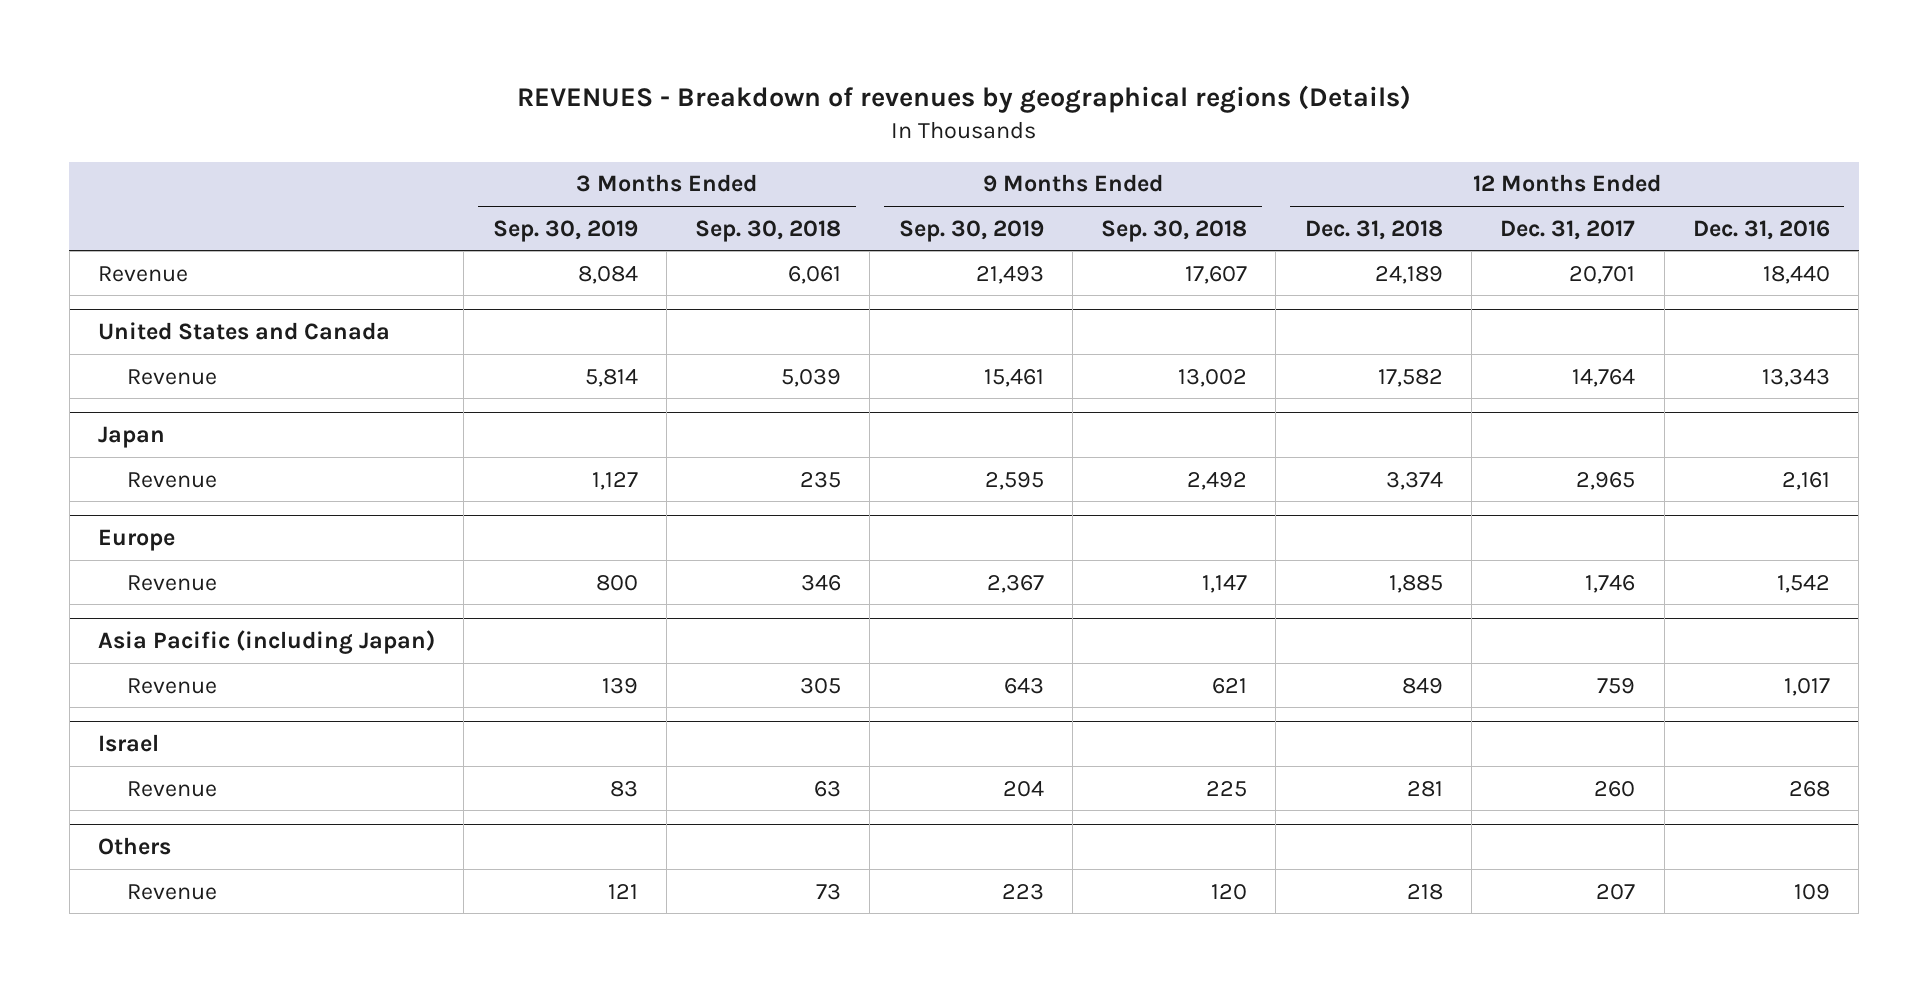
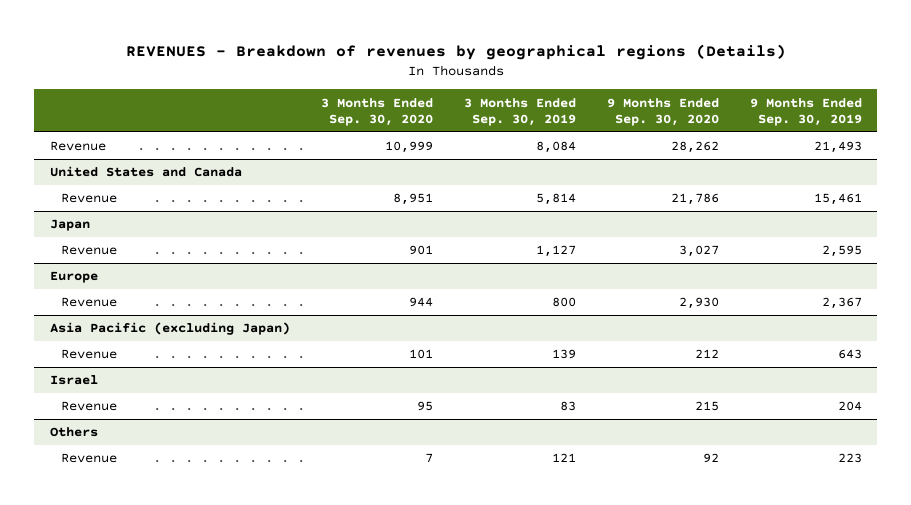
- | 3 Months Ended Sep. 30, 2019 | 3 Months Ended Sep. 30, 2018 | 9 Months Ended Sep. 30, 2019 | 9 Months Ended Sep. 30, 2018 | 12 Months Ended Dec. 31, 2018 | 12 Months Ended Dec. 31, 2017 | 12 Months Ended Dec. 31, 2016
+ | 3 Months Ended Sep. 30, 2020 | 3 Months Ended Sep. 30, 2019 | 9 Months Ended Sep. 30, 2020 | 9 Months Ended Sep. 30, 2019
- Asia Pacific (including Japan)
+ Asia Pacific (excluding Japan)

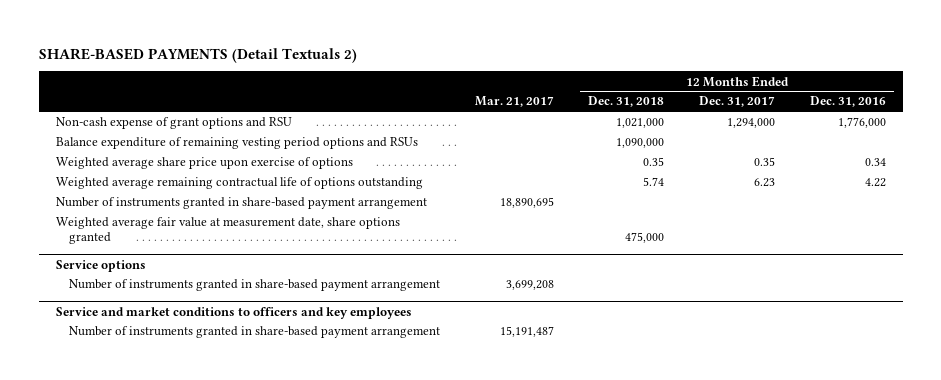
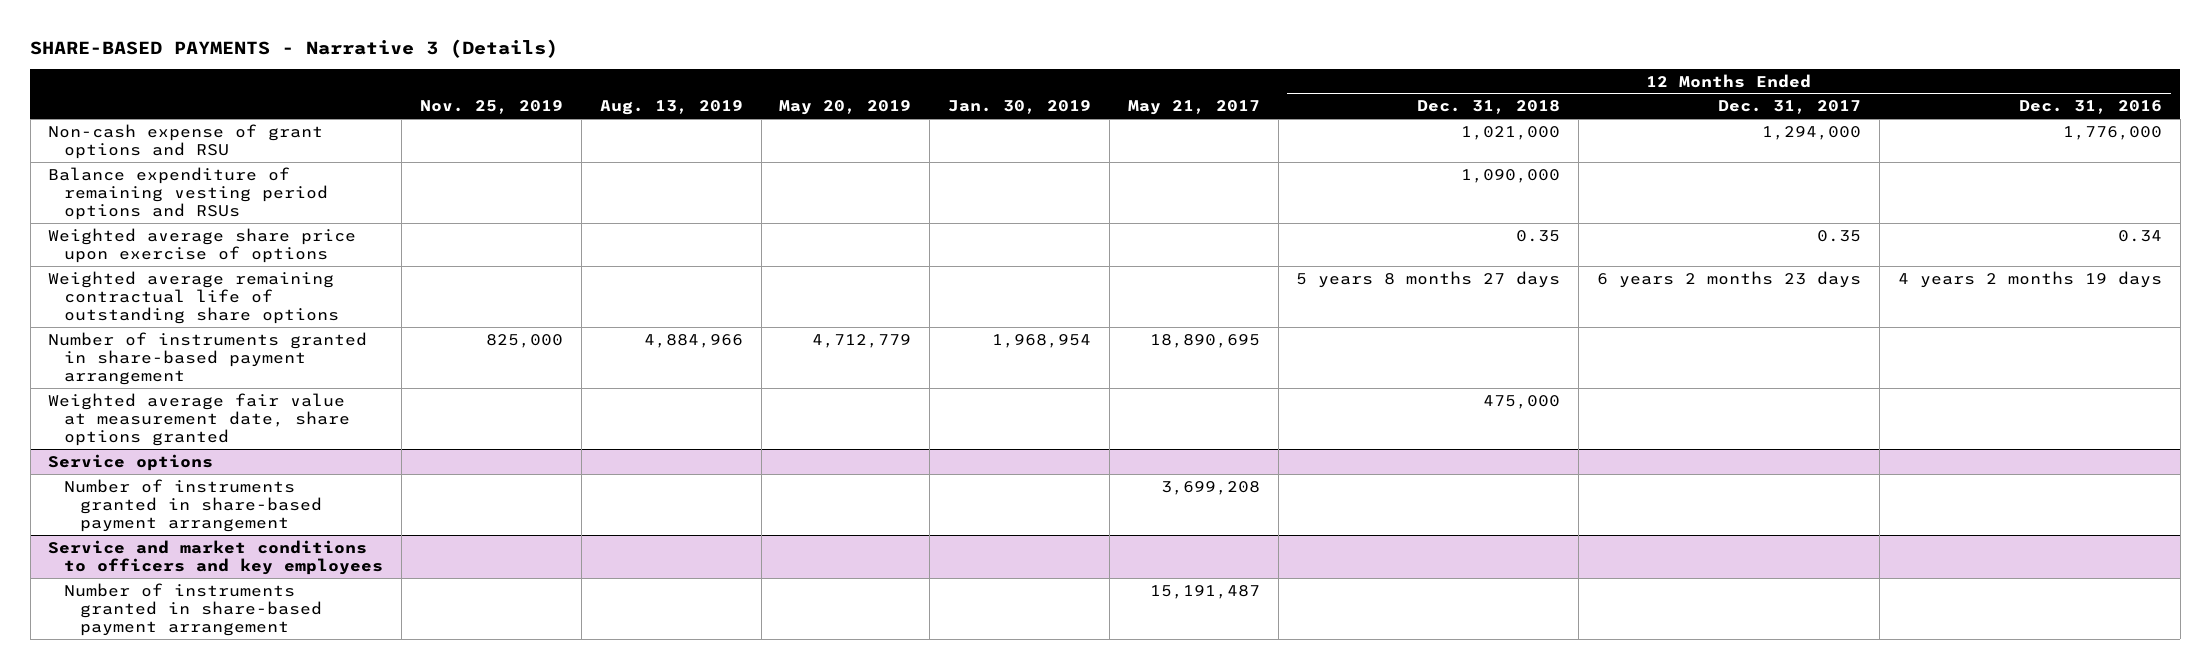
- SHARE-BASED PAYMENTS (Detail Textuals 2)
+ SHARE-BASED PAYMENTS - Narrative 3 (Details)
- | Mar. 21, 2017 | 12 Months Ended Dec. 31, 2018 | 12 Months Ended Dec. 31, 2017 | 12 Months Ended Dec. 31, 2016
+ | Nov. 25, 2019 | Aug. 13, 2019 | May 20, 2019 | Jan. 30, 2019 | May 21, 2017 | 12 Months Ended Dec. 31, 2018 | 12 Months Ended Dec. 31, 2017 | 12 Months Ended Dec. 31, 2016
- Weighted average remaining contractual life of options outstanding | | 5.74 | 6.23 | 4.22
+ Weighted average remaining contractual life of outstanding share options | | | | | | 5 years 8 months 27 days | 6 years 2 months 23 days | 4 years 2 months 19 days

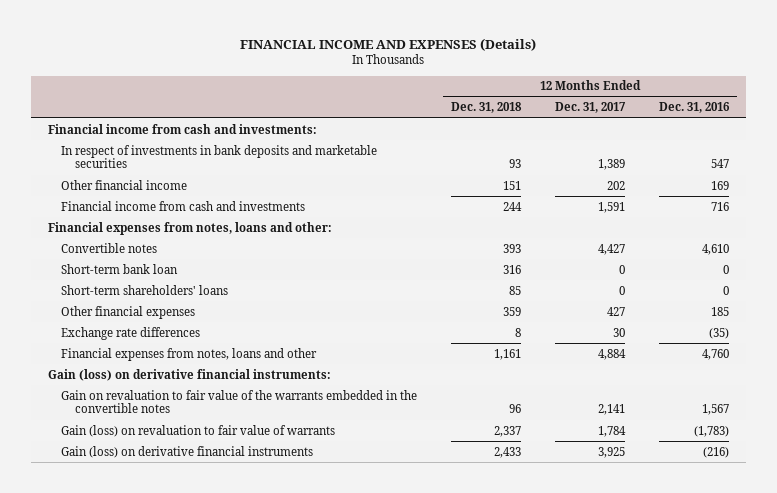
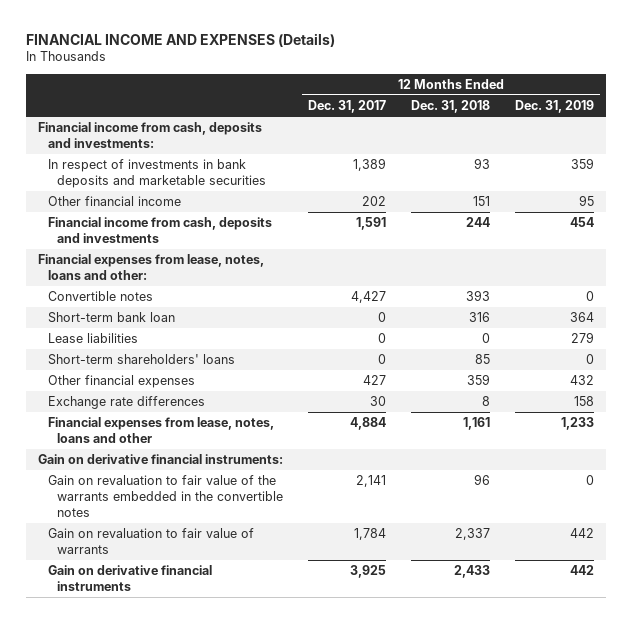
- | 12 Months Ended Dec. 31, 2018 | 12 Months Ended Dec. 31, 2017 | 12 Months Ended Dec. 31, 2016
+ | 12 Months Ended Dec. 31, 2017 | 12 Months Ended Dec. 31, 2018 | 12 Months Ended Dec. 31, 2019
- Financial income from cash and investments:
+ Financial income from cash, deposits and investments:
- Financial income from cash and investments | 244 | 1,591 | 716
- Financial expenses from notes, loans and other:
+ Financial income from cash, deposits and investments | 1,591 | 244 | 454
+ Financial expenses from lease, notes, loans and other:
+ Lease liabilities | 0 | 0 | 279
- Financial expenses from notes, loans and other | 1,161 | 4,884 | 4,760
- Gain (loss) on derivative financial instruments:
+ Financial expenses from lease, notes, loans and other | 4,884 | 1,161 | 1,233
+ Gain on derivative financial instruments:
- Gain (loss) on revaluation to fair value of warrants | 2,337 | 1,784 | (1,783)
- Gain (loss) on derivative financial instruments | 2,433 | 3,925 | (216)
+ Gain on revaluation to fair value of warrants | 1,784 | 2,337 | 442
+ Gain on derivative financial instruments | 3,925 | 2,433 | 442

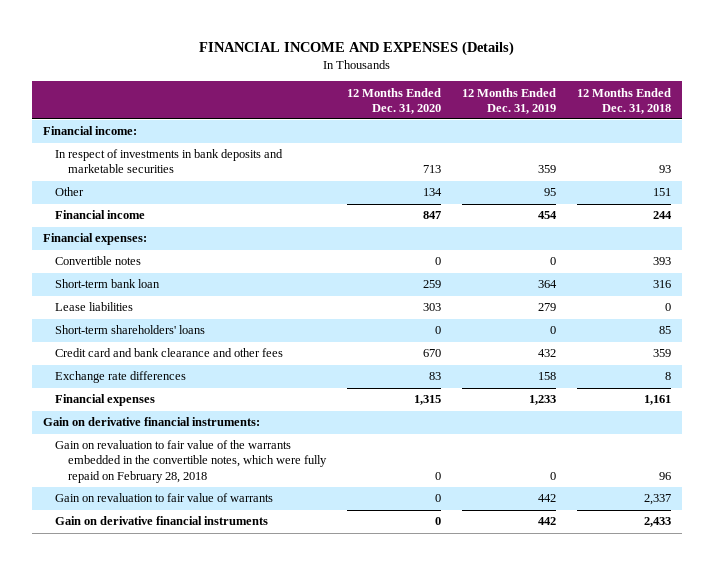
- | 12 Months Ended Dec. 31, 2017 | 12 Months Ended Dec. 31, 2018 | 12 Months Ended Dec. 31, 2019
+ | 12 Months Ended Dec. 31, 2020 | 12 Months Ended Dec. 31, 2019 | 12 Months Ended Dec. 31, 2018
- Financial income from cash, deposits and investments:
+ Financial income:
- Other financial income | 202 | 151 | 95
- Financial income from cash, deposits and investments | 1,591 | 244 | 454
- Financial expenses from lease, notes, loans and other:
+ Other | 134 | 95 | 151
+ Financial income | 847 | 454 | 244
+ Financial expenses:
- Other financial expenses | 427 | 359 | 432
+ Credit card and bank clearance and other fees | 670 | 432 | 359
- Financial expenses from lease, notes, loans and other | 4,884 | 1,161 | 1,233
+ Financial expenses | 1,315 | 1,233 | 1,161
- Gain on revaluation to fair value of the warrants embedded in the convertible notes | 2,141 | 96 | 0
+ Gain on revaluation to fair value of the warrants embedded in the convertible notes, which were fully repaid on February 28, 2018 | 0 | 0 | 96

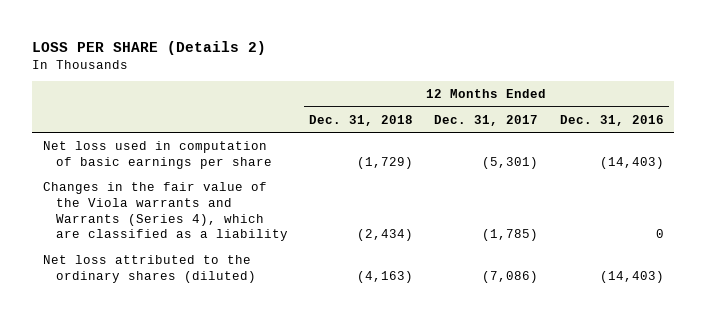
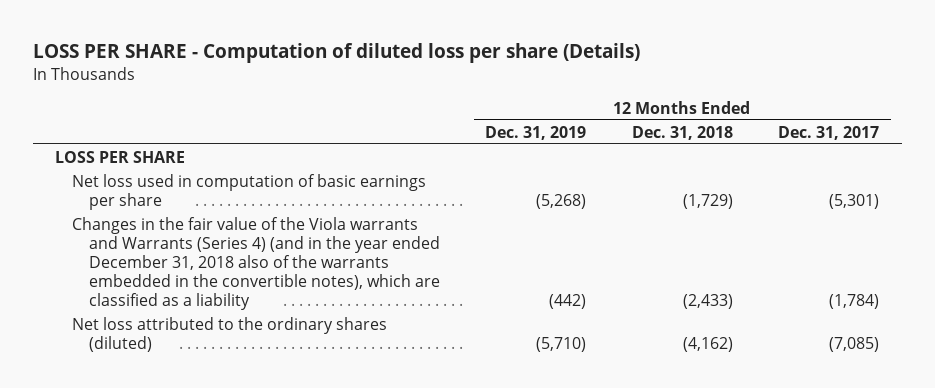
- LOSS PER SHARE (Details 2)
+ LOSS PER SHARE - Computation of diluted loss per share (Details)
- | 12 Months Ended Dec. 31, 2018 | 12 Months Ended Dec. 31, 2017 | 12 Months Ended Dec. 31, 2016
+ | 12 Months Ended Dec. 31, 2019 | 12 Months Ended Dec. 31, 2018 | 12 Months Ended Dec. 31, 2017
+ LOSS PER SHARE
- Changes in the fair value of the Viola warrants and Warrants (Series 4), which are classified as a liability | (2,434) | (1,785) | 0
- Net loss attributed to the ordinary shares (diluted) | (4,163) | (7,086) | (14,403)
+ Changes in the fair value of the Viola warrants and Warrants (Series 4) (and in the year ended December 31, 2018 also of the warrants embedded in the convertible notes), which are classified as a liability | (442) | (2,433) | (1,784)
+ Net loss attributed to the ordinary shares (diluted) | (5,710) | (4,162) | (7,085)

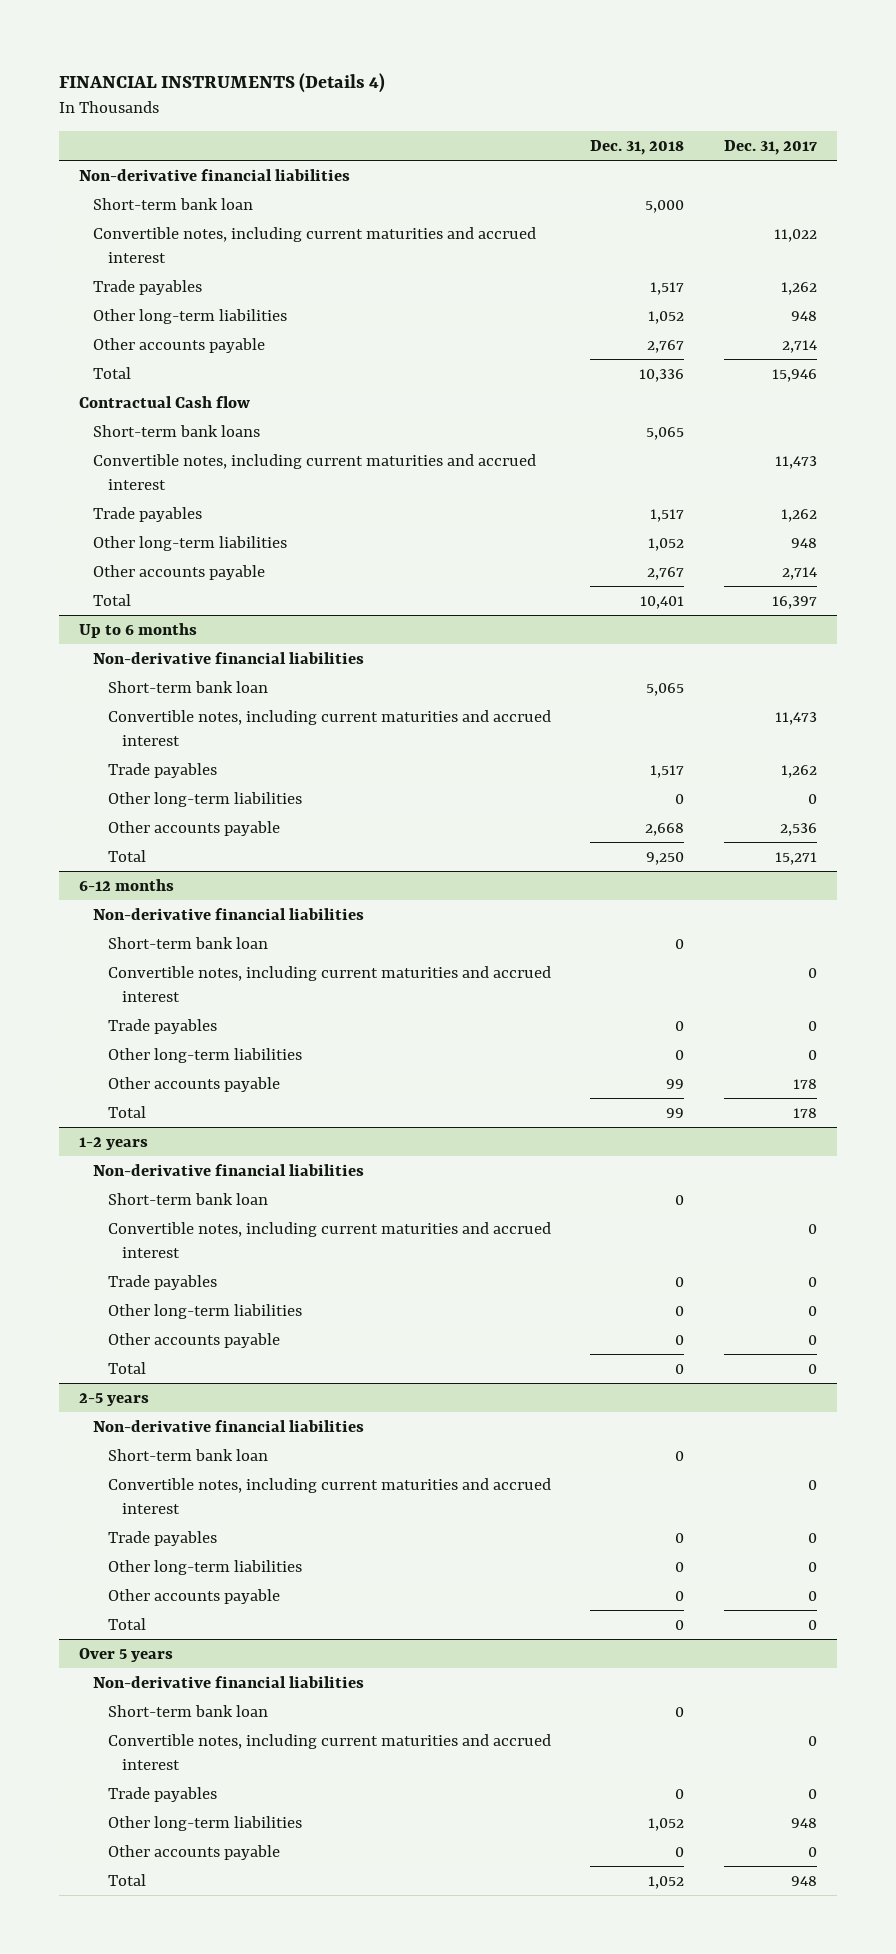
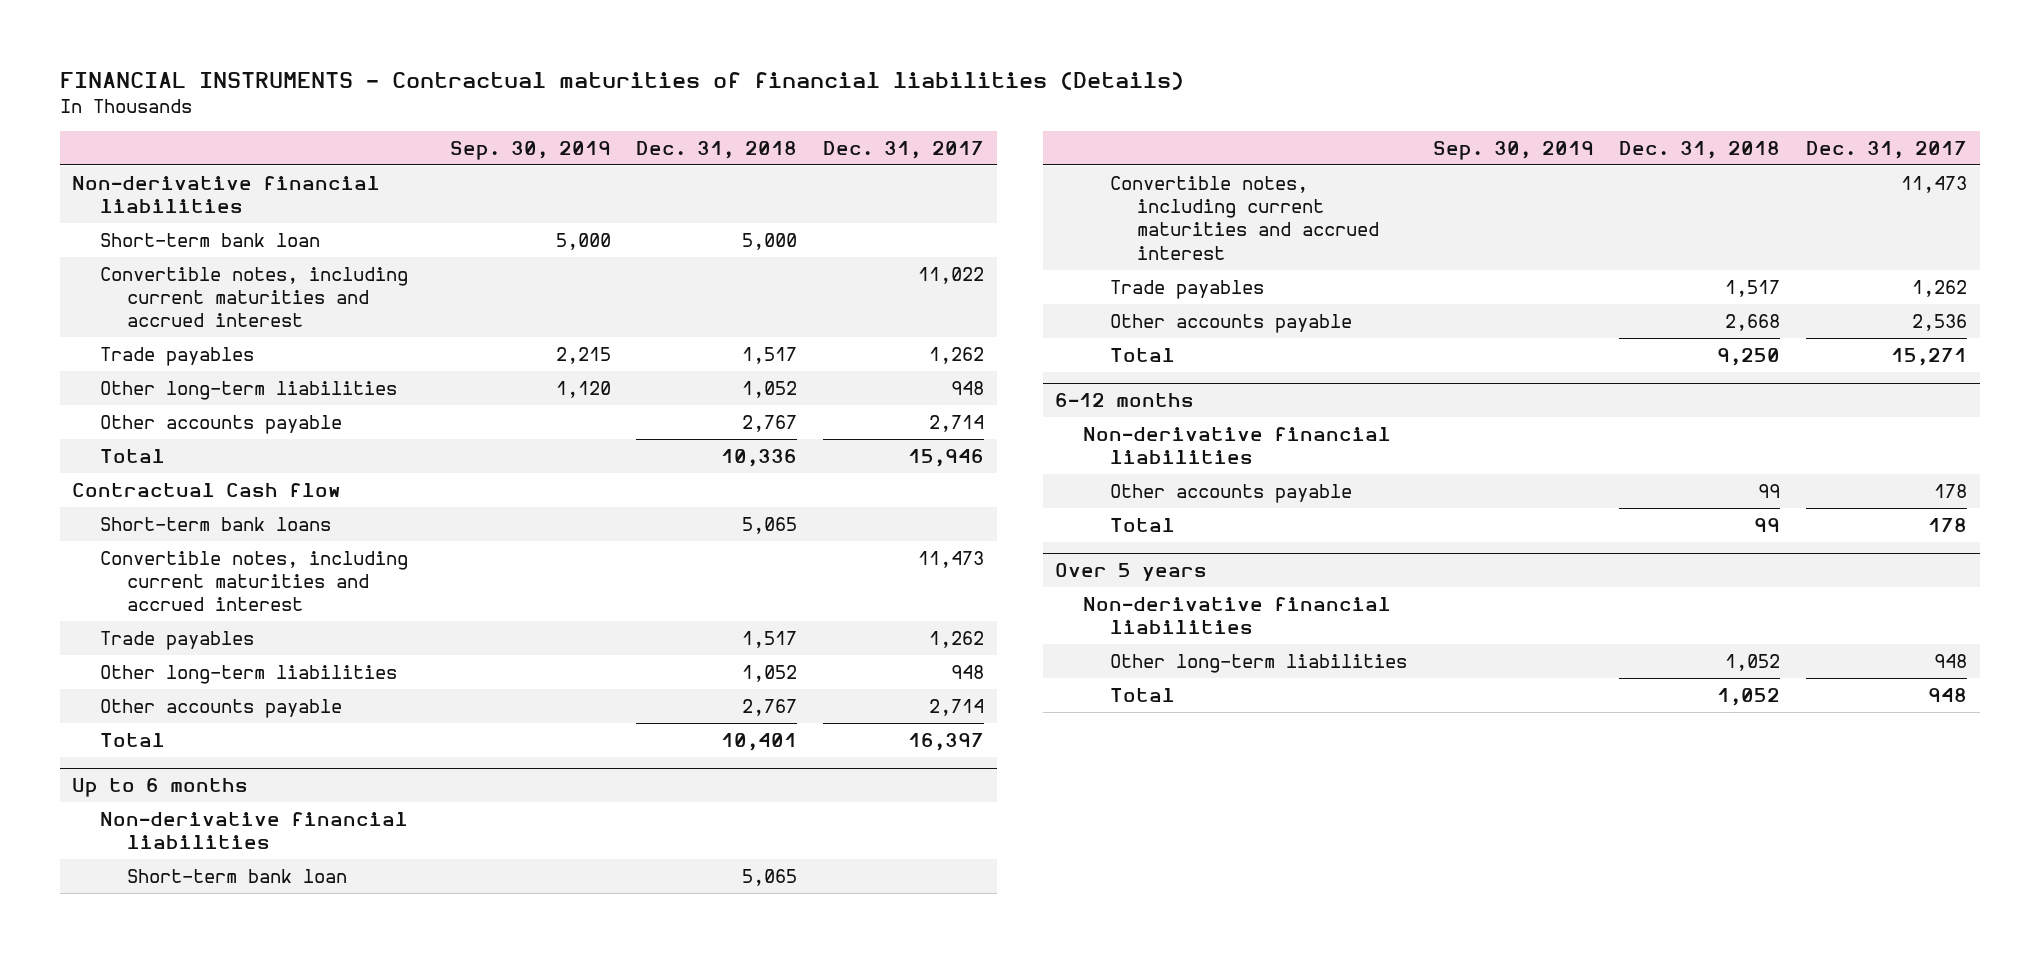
- FINANCIAL INSTRUMENTS (Details 4)
+ FINANCIAL INSTRUMENTS - Contractual maturities of financial liabilities (Details)
- | Dec. 31, 2018 | Dec. 31, 2017
+ | Sep. 30, 2019 | Dec. 31, 2018 | Dec. 31, 2017
@ Up to 6 months
- Other long-term liabilities | 0 | 0
@ 6-12 months
- Short-term bank loan | 0 |
- Convertible notes, including current maturities and accrued interest | | 0
- Trade payables | 0 | 0
- Other long-term liabilities | 0 | 0
- 1-2 years
- Non-derivative financial liabilities
- Short-term bank loan | 0 |
- Convertible notes, including current maturities and accrued interest | | 0
- Trade payables | 0 | 0
- Other long-term liabilities | 0 | 0
- Other accounts payable | 0 | 0
- Total | 0 | 0
- 2-5 years
- Non-derivative financial liabilities
- Short-term bank loan | 0 |
- Convertible notes, including current maturities and accrued interest | | 0
- Trade payables | 0 | 0
- Other long-term liabilities | 0 | 0
- Other accounts payable | 0 | 0
- Total | 0 | 0
@ Over 5 years
- Short-term bank loan | 0 |
- Convertible notes, including current maturities and accrued interest | | 0
- Trade payables | 0 | 0
- Other accounts payable | 0 | 0

